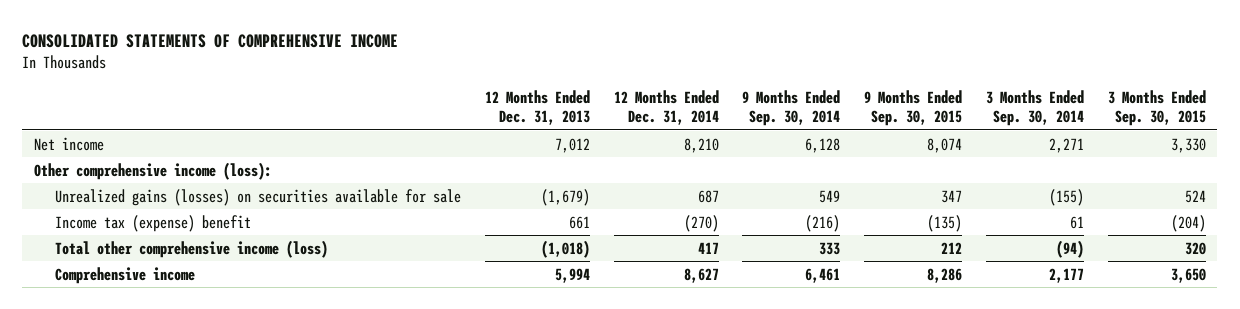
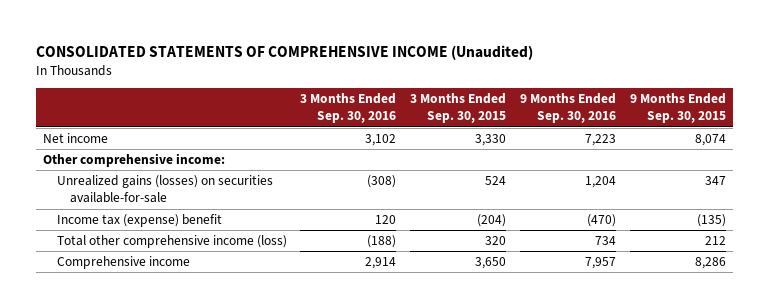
- CONSOLIDATED STATEMENTS OF COMPREHENSIVE INCOME
+ CONSOLIDATED STATEMENTS OF COMPREHENSIVE INCOME (Unaudited)
- | 12 Months Ended Dec. 31, 2013 | 12 Months Ended Dec. 31, 2014 | 9 Months Ended Sep. 30, 2014 | 9 Months Ended Sep. 30, 2015 | 3 Months Ended Sep. 30, 2014 | 3 Months Ended Sep. 30, 2015
+ | 3 Months Ended Sep. 30, 2016 | 3 Months Ended Sep. 30, 2015 | 9 Months Ended Sep. 30, 2016 | 9 Months Ended Sep. 30, 2015
- Other comprehensive income (loss):
- Unrealized gains (losses) on securities available for sale | (1,679) | 687 | 549 | 347 | (155) | 524
+ Other comprehensive income:
+ Unrealized gains (losses) on securities available-for-sale | (308) | 524 | 1,204 | 347

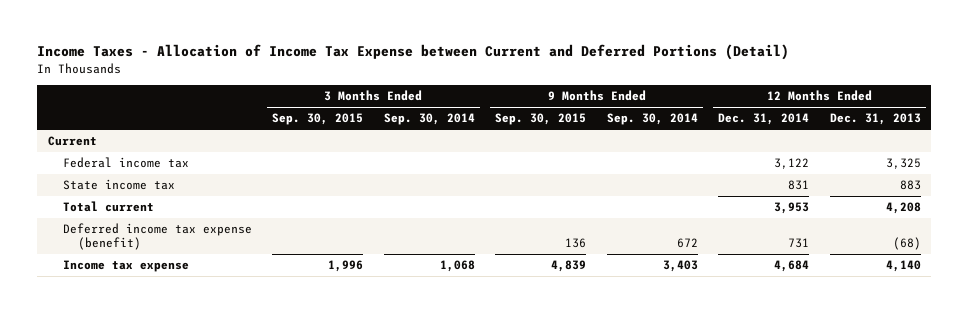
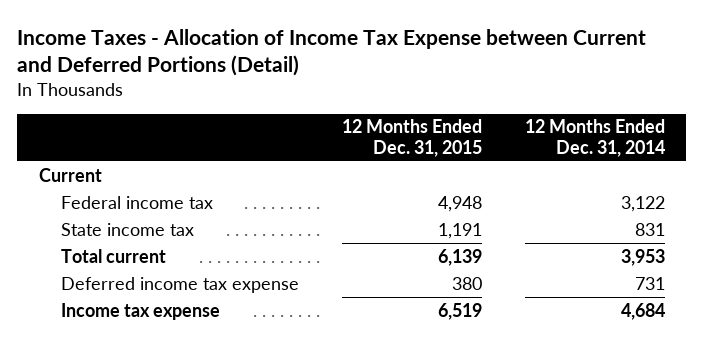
- | 3 Months Ended Sep. 30, 2015 | 3 Months Ended Sep. 30, 2014 | 9 Months Ended Sep. 30, 2015 | 9 Months Ended Sep. 30, 2014 | 12 Months Ended Dec. 31, 2014 | 12 Months Ended Dec. 31, 2013
+ | 12 Months Ended Dec. 31, 2015 | 12 Months Ended Dec. 31, 2014
- Deferred income tax expense (benefit) | | | 136 | 672 | 731 | (68)
+ Deferred income tax expense | 380 | 731

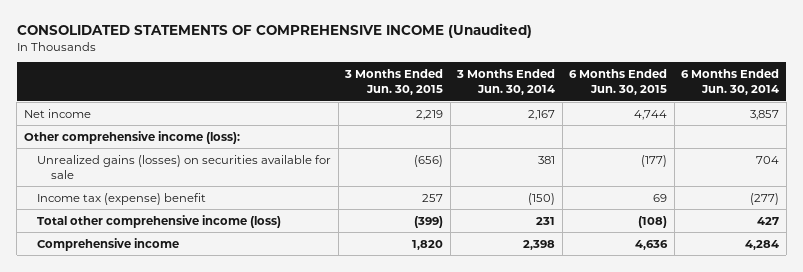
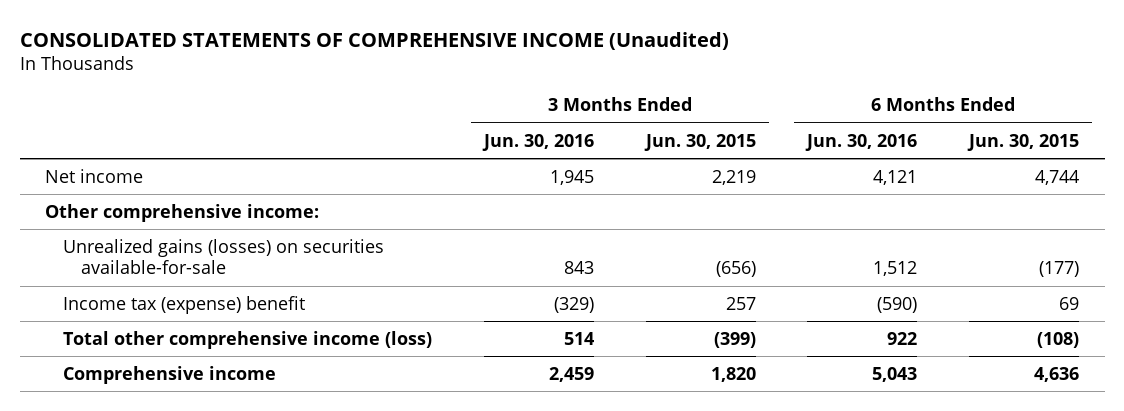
- | 3 Months Ended Jun. 30, 2015 | 3 Months Ended Jun. 30, 2014 | 6 Months Ended Jun. 30, 2015 | 6 Months Ended Jun. 30, 2014
+ | 3 Months Ended Jun. 30, 2016 | 3 Months Ended Jun. 30, 2015 | 6 Months Ended Jun. 30, 2016 | 6 Months Ended Jun. 30, 2015
- Other comprehensive income (loss):
- Unrealized gains (losses) on securities available for sale | (656) | 381 | (177) | 704
+ Other comprehensive income:
+ Unrealized gains (losses) on securities available-for-sale | 843 | (656) | 1,512 | (177)

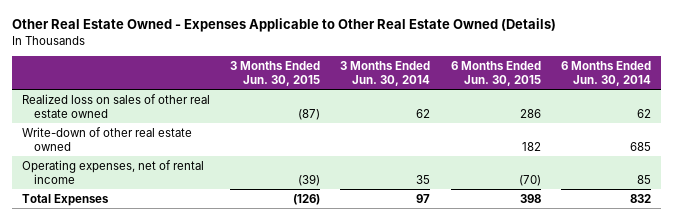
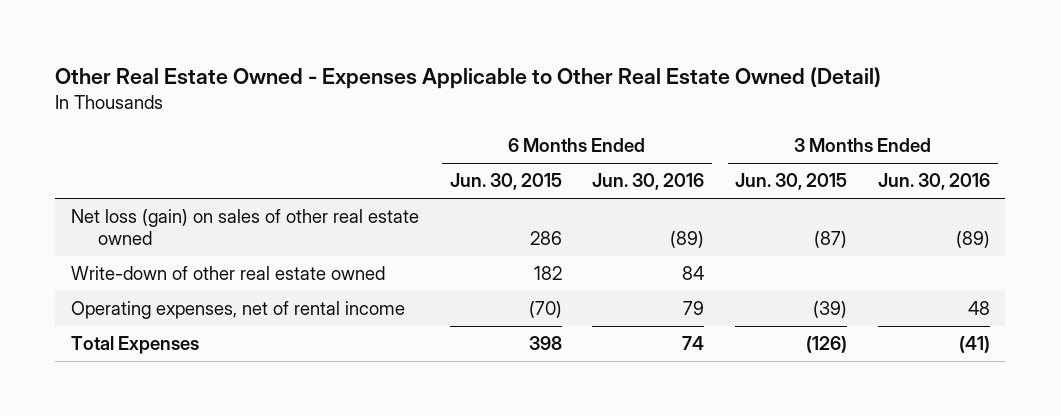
- Other Real Estate Owned - Expenses Applicable to Other Real Estate Owned (Details)
+ Other Real Estate Owned - Expenses Applicable to Other Real Estate Owned (Detail)
- | 3 Months Ended Jun. 30, 2015 | 3 Months Ended Jun. 30, 2014 | 6 Months Ended Jun. 30, 2015 | 6 Months Ended Jun. 30, 2014
+ | 6 Months Ended Jun. 30, 2015 | 6 Months Ended Jun. 30, 2016 | 3 Months Ended Jun. 30, 2015 | 3 Months Ended Jun. 30, 2016
- Realized loss on sales of other real estate owned | (87) | 62 | 286 | 62
+ Net loss (gain) on sales of other real estate owned | 286 | (89) | (87) | (89)

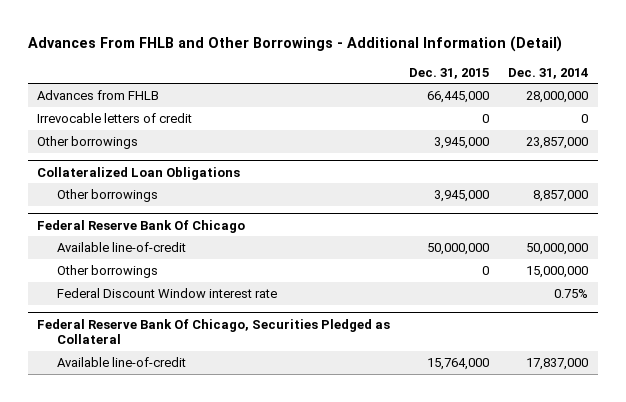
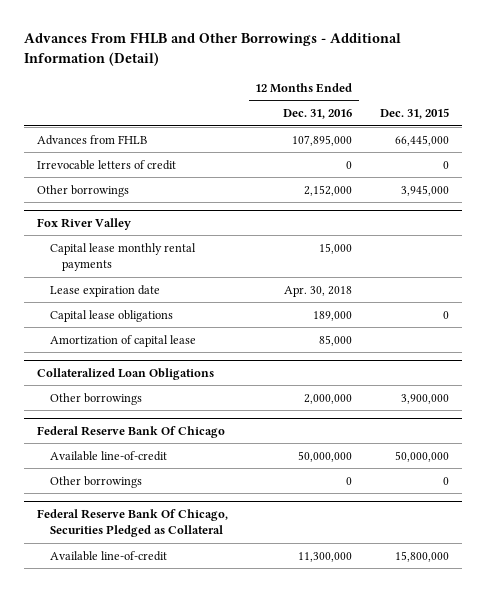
- | Dec. 31, 2015 | Dec. 31, 2014
+ | 12 Months Ended Dec. 31, 2016 | Dec. 31, 2015
+ Fox River Valley
+ Capital lease monthly rental payments | 15,000 |
+ Lease expiration date | Apr. 30, 2018 |
+ Capital lease obligations | 189,000 | 0
+ Amortization of capital lease | 85,000 |
@ Collateralized Loan Obligations
- Other borrowings | 3,945,000 | 8,857,000
+ Other borrowings | 2,000,000 | 3,900,000
@ Federal Reserve Bank Of Chicago
- Federal Discount Window interest rate | | 0.75%
@ Federal Reserve Bank Of Chicago, Securities Pledged as Collateral
- Available line-of-credit | 15,764,000 | 17,837,000
+ Available line-of-credit | 11,300,000 | 15,800,000

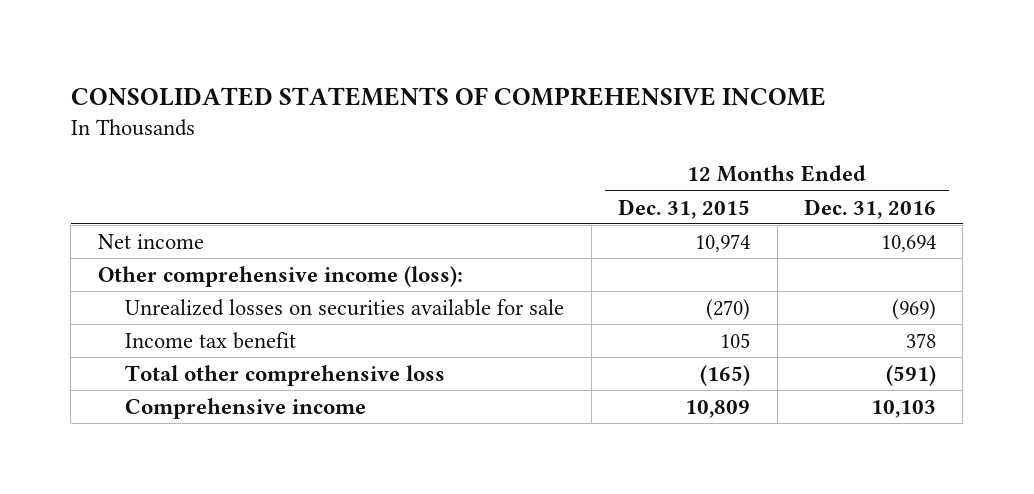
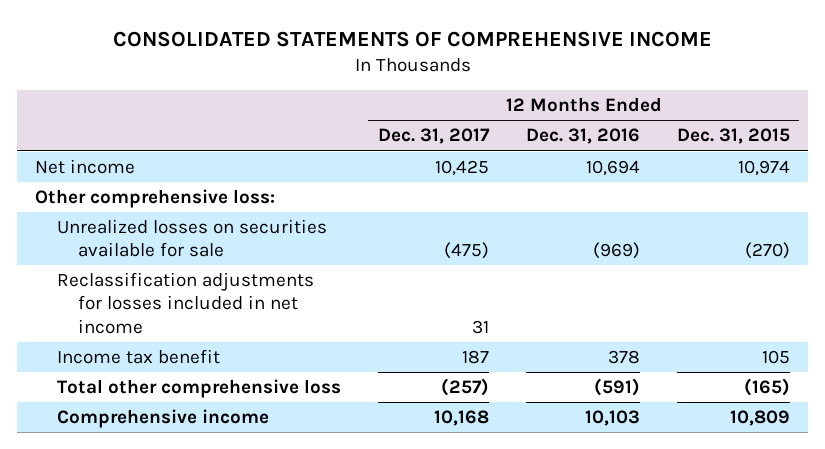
- | 12 Months Ended Dec. 31, 2015 | 12 Months Ended Dec. 31, 2016
+ | 12 Months Ended Dec. 31, 2017 | 12 Months Ended Dec. 31, 2016 | 12 Months Ended Dec. 31, 2015
- Other comprehensive income (loss):
+ Other comprehensive loss:
+ Reclassification adjustments for losses included in net income | 31 | |

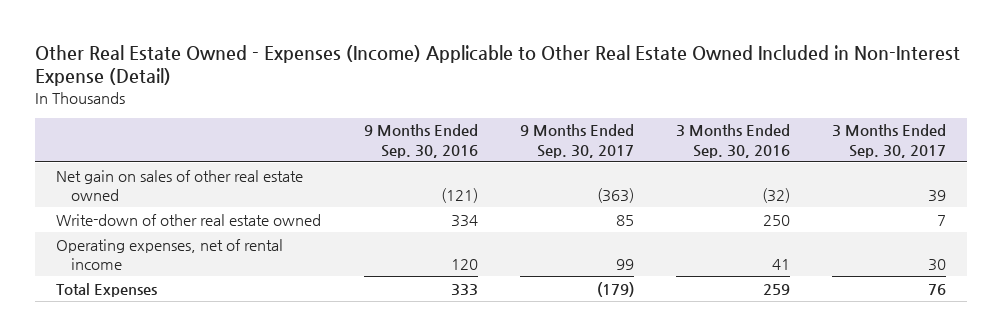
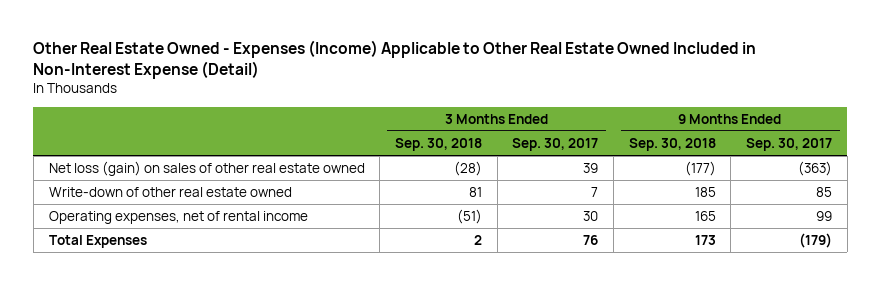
- | 9 Months Ended Sep. 30, 2016 | 9 Months Ended Sep. 30, 2017 | 3 Months Ended Sep. 30, 2016 | 3 Months Ended Sep. 30, 2017
+ | 3 Months Ended Sep. 30, 2018 | 3 Months Ended Sep. 30, 2017 | 9 Months Ended Sep. 30, 2018 | 9 Months Ended Sep. 30, 2017
- Net gain on sales of other real estate owned | (121) | (363) | (32) | 39
+ Net loss (gain) on sales of other real estate owned | (28) | 39 | (177) | (363)

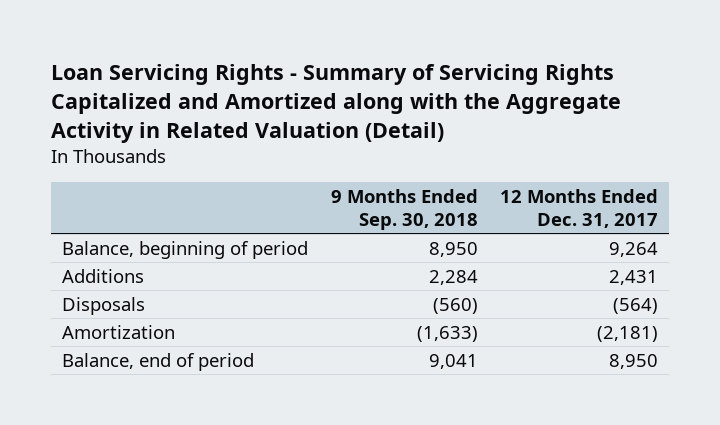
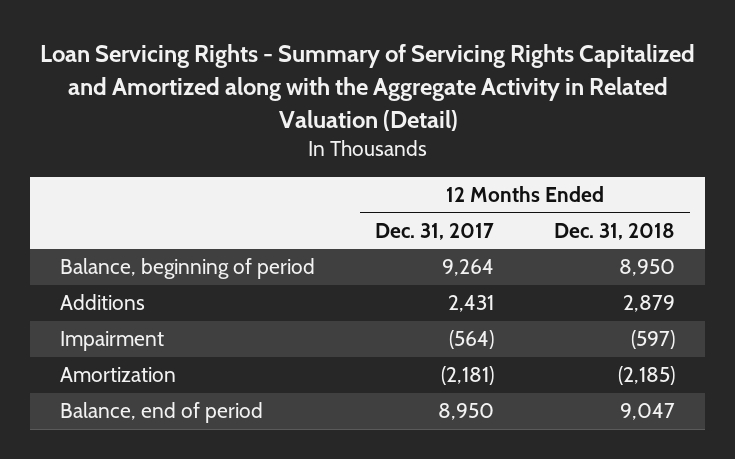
- | 9 Months Ended Sep. 30, 2018 | 12 Months Ended Dec. 31, 2017
+ | 12 Months Ended Dec. 31, 2017 | 12 Months Ended Dec. 31, 2018
- Disposals | (560) | (564)
+ Impairment | (564) | (597)

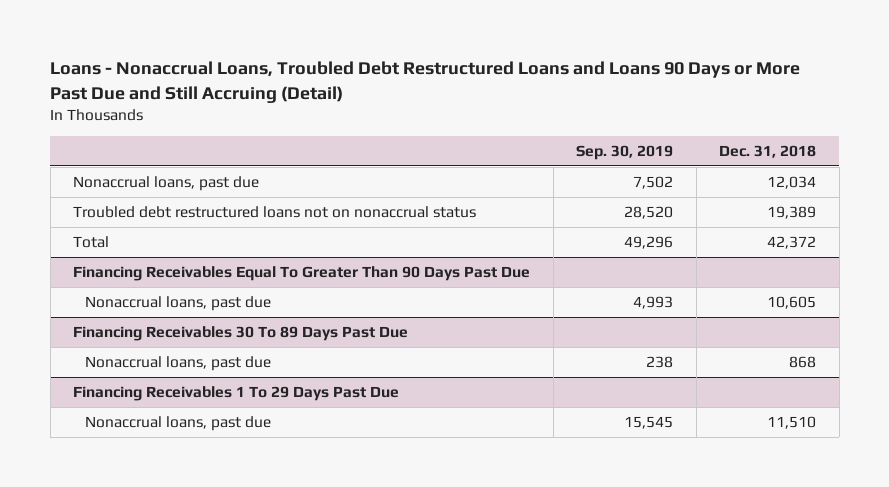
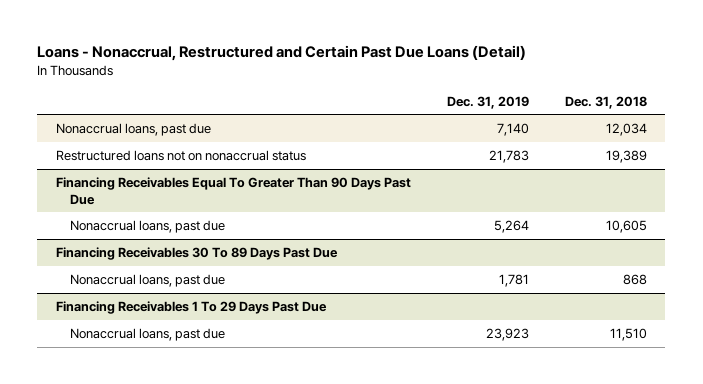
- Loans - Nonaccrual Loans, Troubled Debt Restructured Loans and Loans 90 Days or More Past Due and Still Accruing (Detail)
+ Loans - Nonaccrual, Restructured and Certain Past Due Loans (Detail)
- | Sep. 30, 2019 | Dec. 31, 2018
+ | Dec. 31, 2019 | Dec. 31, 2018
- Troubled debt restructured loans not on nonaccrual status | 28,520 | 19,389
- Total | 49,296 | 42,372
+ Restructured loans not on nonaccrual status | 21,783 | 19,389

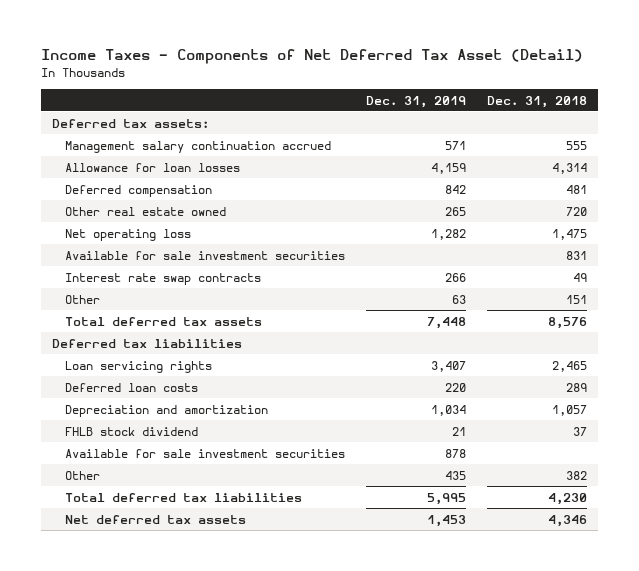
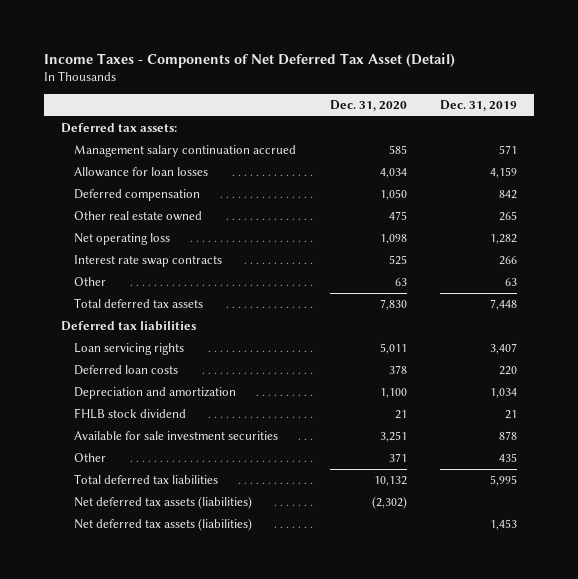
- | Dec. 31, 2019 | Dec. 31, 2018
+ | Dec. 31, 2020 | Dec. 31, 2019
- Available for sale investment securities | | 831
- Net deferred tax assets | 1,453 | 4,346
+ Net deferred tax assets (liabilities) | (2,302) |
+ Net deferred tax assets (liabilities) | | 1,453

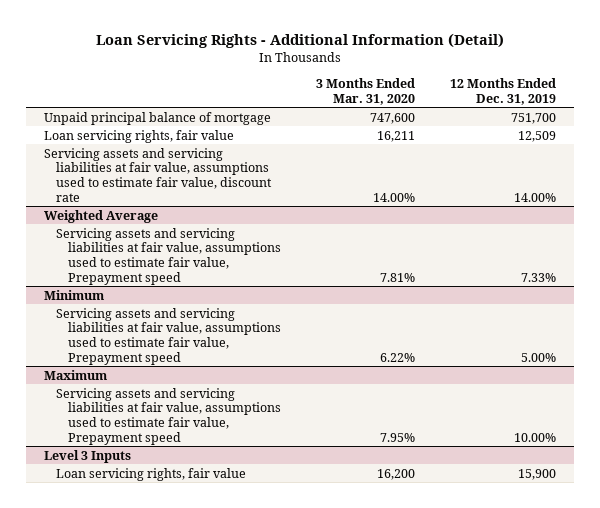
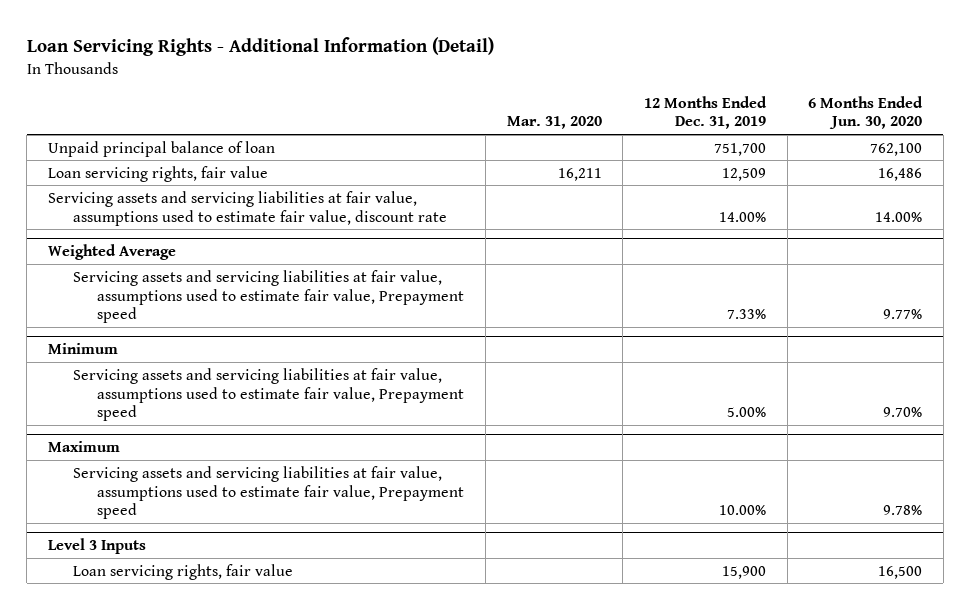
- | 3 Months Ended Mar. 31, 2020 | 12 Months Ended Dec. 31, 2019
+ | Mar. 31, 2020 | 12 Months Ended Dec. 31, 2019 | 6 Months Ended Jun. 30, 2020
- Unpaid principal balance of mortgage | 747,600 | 751,700
+ Unpaid principal balance of loan | | 751,700 | 762,100

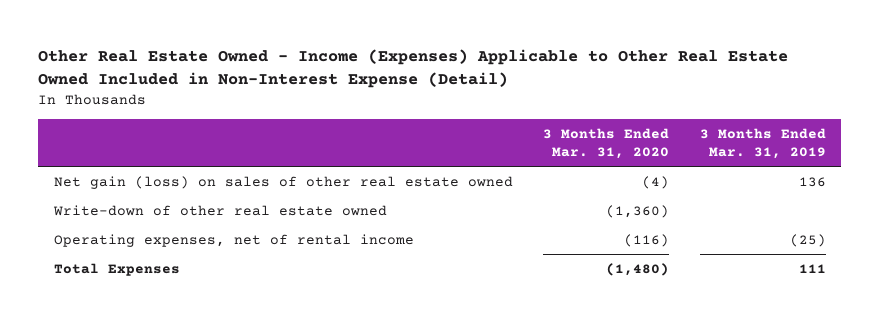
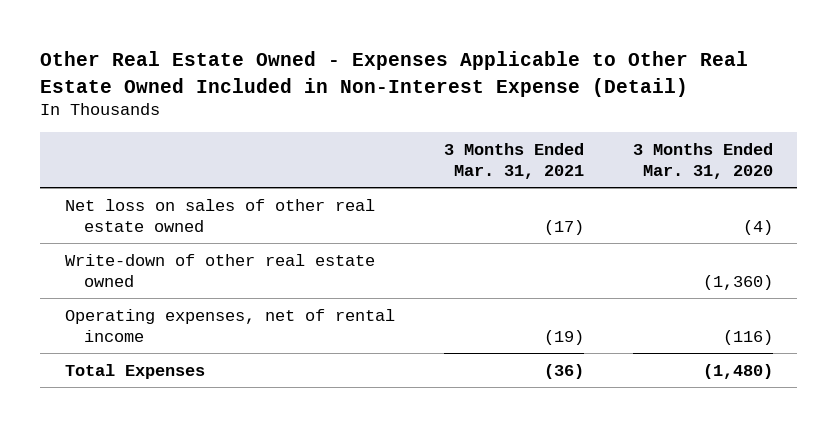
- Other Real Estate Owned - Income (Expenses) Applicable to Other Real Estate Owned Included in Non-Interest Expense (Detail)
+ Other Real Estate Owned - Expenses Applicable to Other Real Estate Owned Included in Non-Interest Expense (Detail)
- | 3 Months Ended Mar. 31, 2020 | 3 Months Ended Mar. 31, 2019
+ | 3 Months Ended Mar. 31, 2021 | 3 Months Ended Mar. 31, 2020
- Net gain (loss) on sales of other real estate owned | (4) | 136
+ Net loss on sales of other real estate owned | (17) | (4)

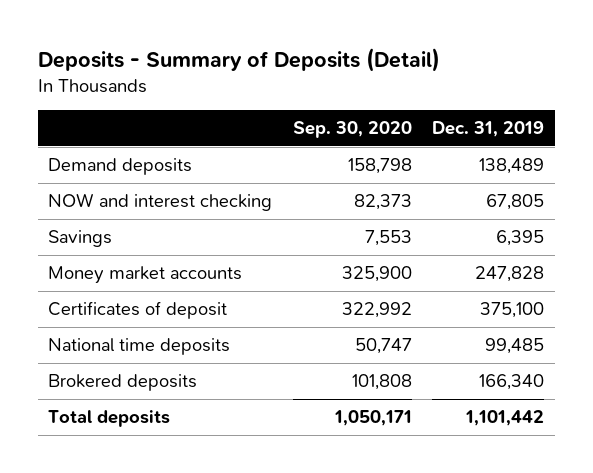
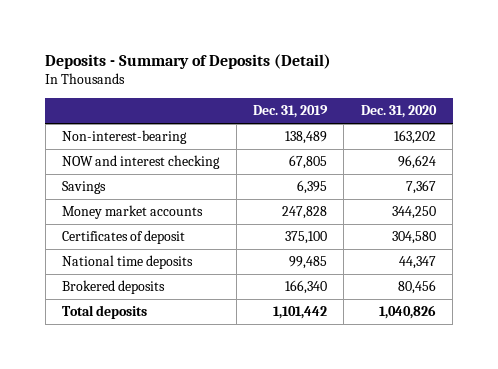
- | Sep. 30, 2020 | Dec. 31, 2019
+ | Dec. 31, 2019 | Dec. 31, 2020
- Demand deposits | 158,798 | 138,489
+ Non-interest-bearing | 138,489 | 163,202

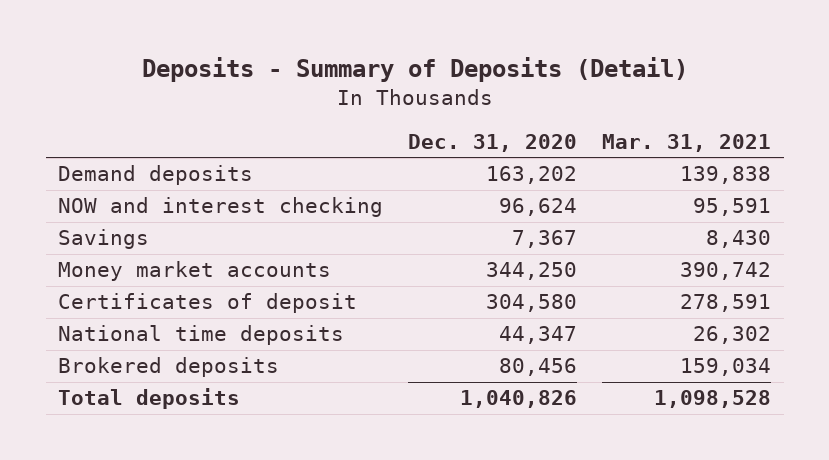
- | Dec. 31, 2019 | Dec. 31, 2020
+ | Dec. 31, 2020 | Mar. 31, 2021
- Non-interest-bearing | 138,489 | 163,202
+ Demand deposits | 163,202 | 139,838

